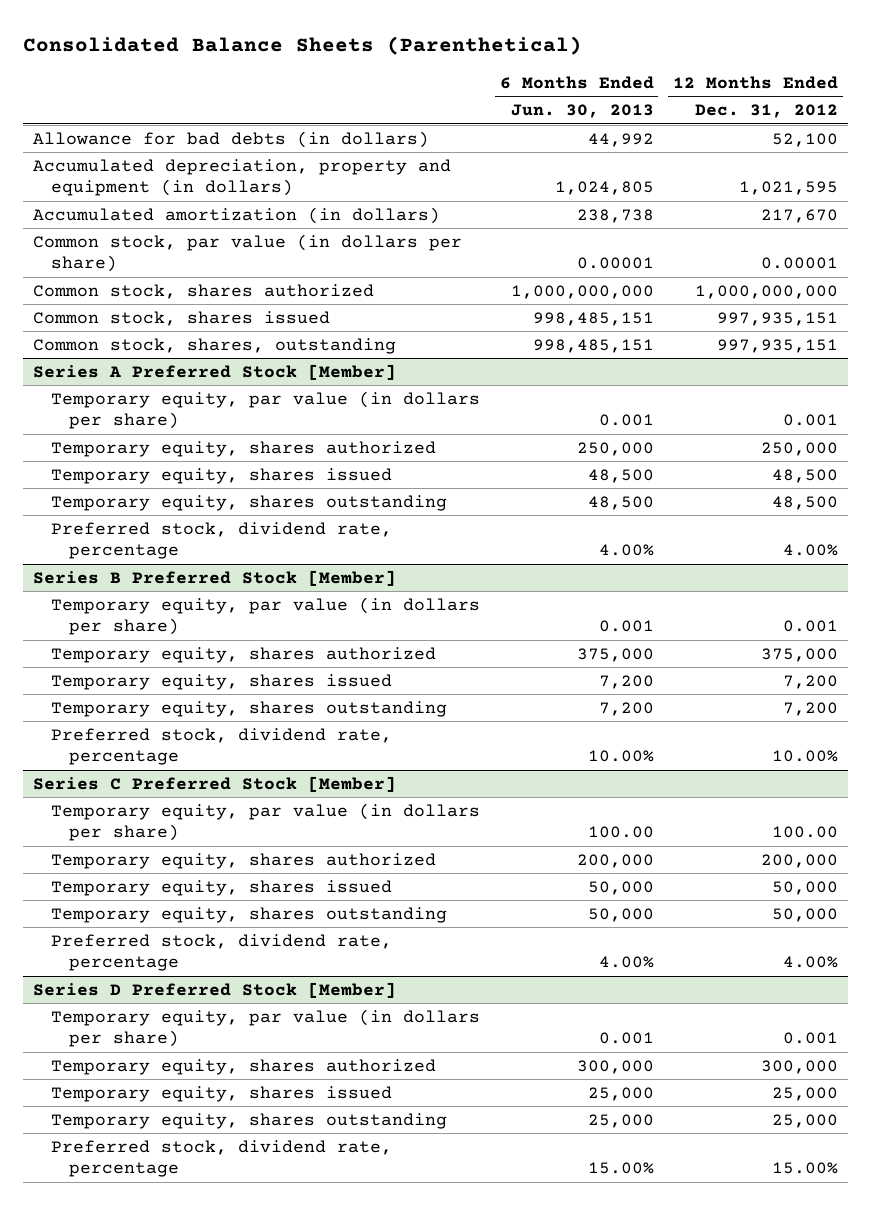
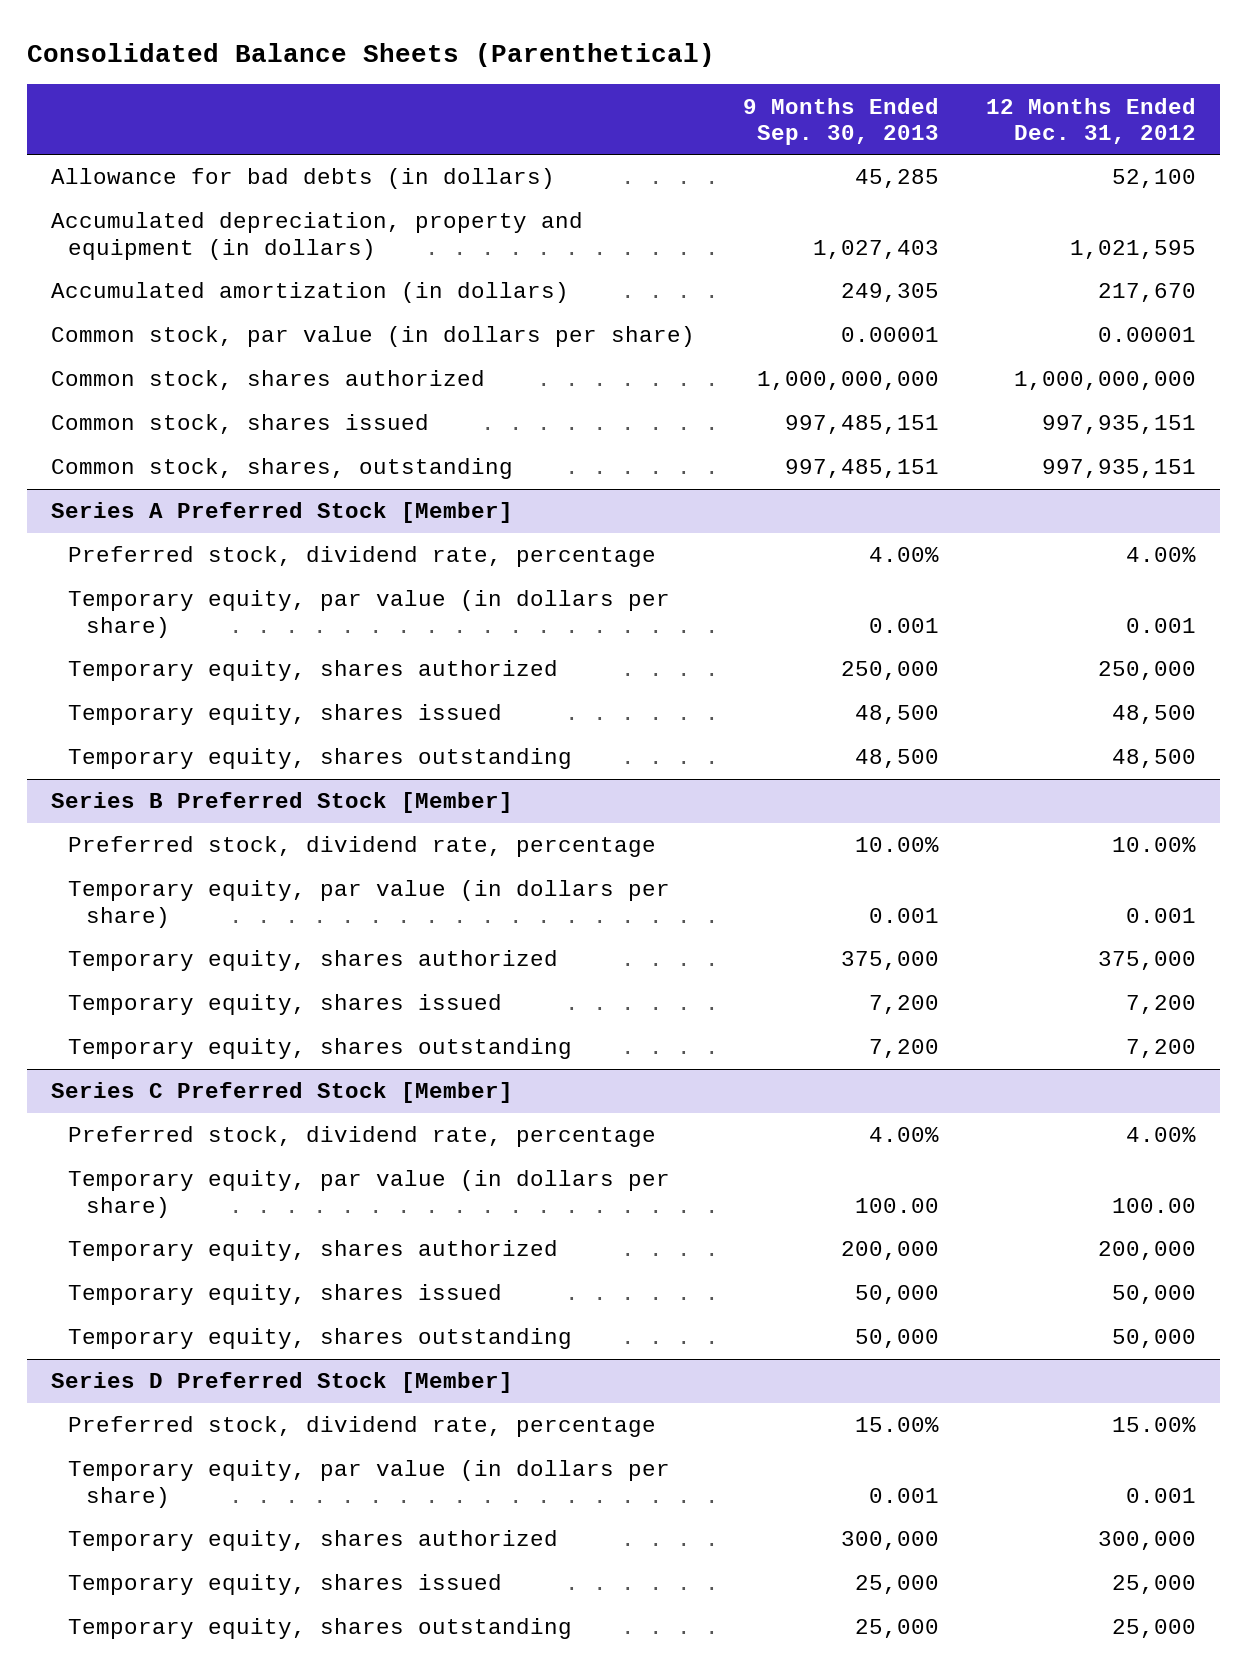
- | 6 Months Ended Jun. 30, 2013 | 12 Months Ended Dec. 31, 2012
+ | 9 Months Ended Sep. 30, 2013 | 12 Months Ended Dec. 31, 2012
@ Series A Preferred Stock [Member]
moved up: Preferred stock, dividend rate, percentage | 4.00% | 4.00%
@ Series B Preferred Stock [Member]
moved up: Preferred stock, dividend rate, percentage | 10.00% | 10.00%
@ Series C Preferred Stock [Member]
moved up: Preferred stock, dividend rate, percentage | 4.00% | 4.00%
@ Series D Preferred Stock [Member]
moved up: Preferred stock, dividend rate, percentage | 15.00% | 15.00%

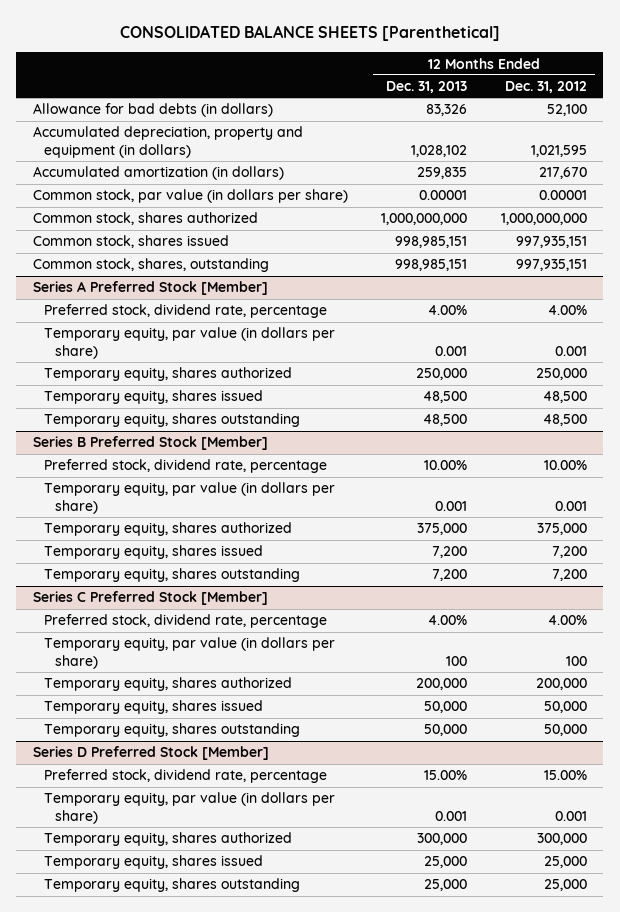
- Consolidated Balance Sheets (Parenthetical)
+ CONSOLIDATED BALANCE SHEETS [Parenthetical]
- | 9 Months Ended Sep. 30, 2013 | 12 Months Ended Dec. 31, 2012
+ | 12 Months Ended Dec. 31, 2013 | 12 Months Ended Dec. 31, 2012
@ Series C Preferred Stock [Member]
- Temporary equity, par value (in dollars per share) | 100.00 | 100.00
+ Temporary equity, par value (in dollars per share) | 100 | 100

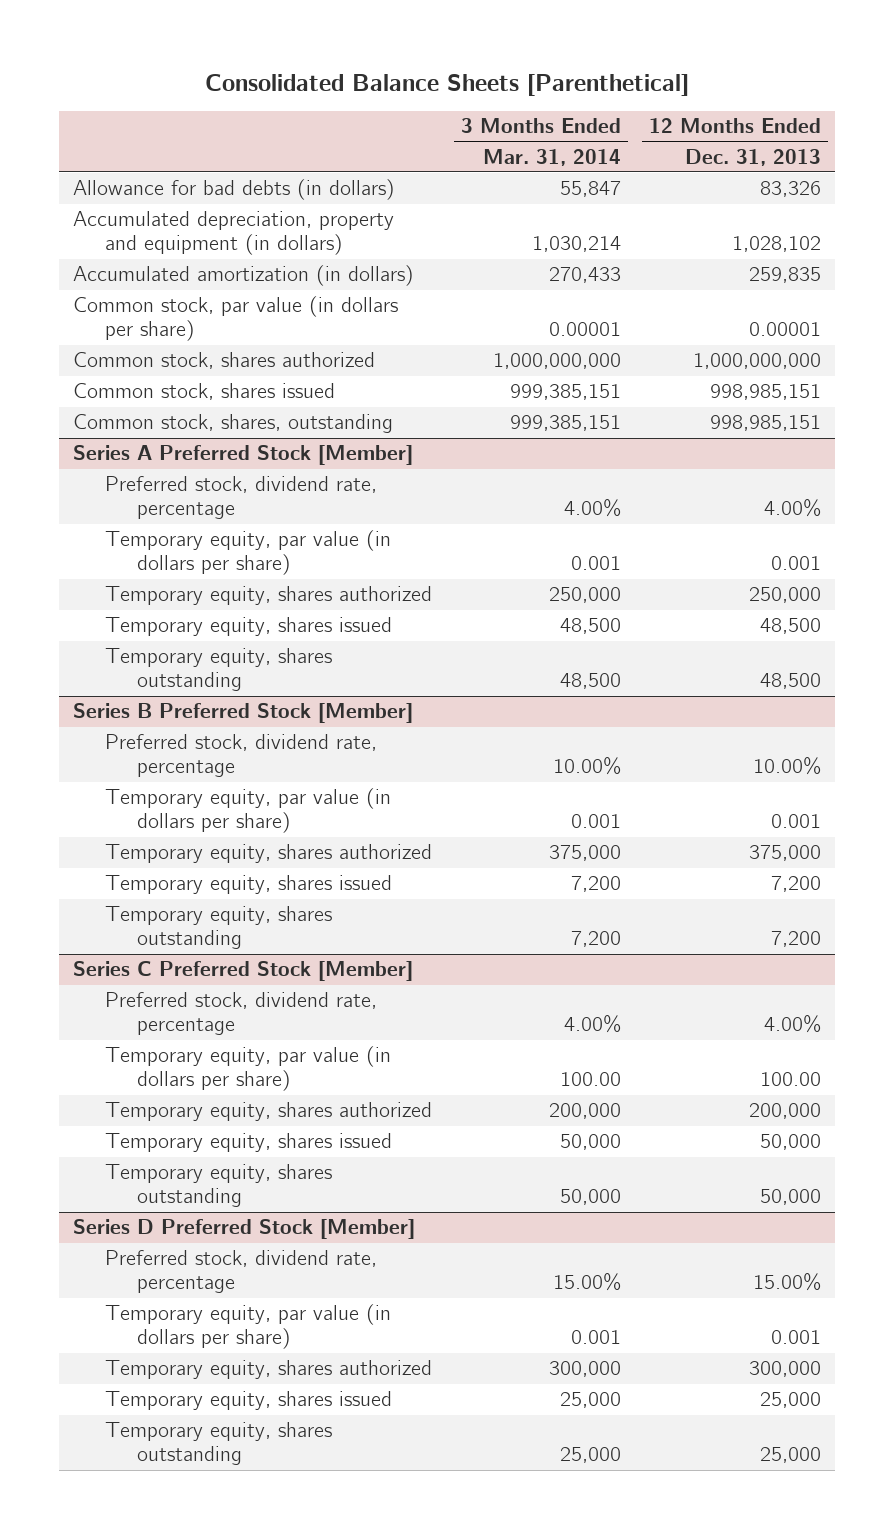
- CONSOLIDATED BALANCE SHEETS [Parenthetical]
+ Consolidated Balance Sheets [Parenthetical]
- | 12 Months Ended Dec. 31, 2013 | 12 Months Ended Dec. 31, 2012
+ | 3 Months Ended Mar. 31, 2014 | 12 Months Ended Dec. 31, 2013
@ Series C Preferred Stock [Member]
- Temporary equity, par value (in dollars per share) | 100 | 100
+ Temporary equity, par value (in dollars per share) | 100.00 | 100.00

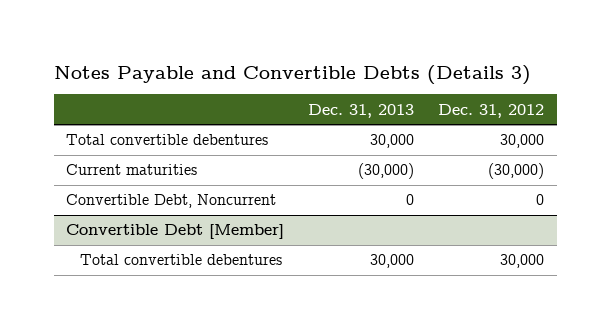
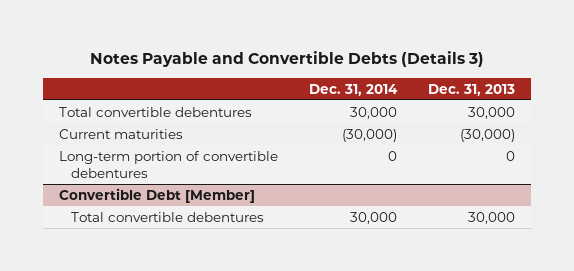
- | Dec. 31, 2013 | Dec. 31, 2012
+ | Dec. 31, 2014 | Dec. 31, 2013
- Convertible Debt, Noncurrent | 0 | 0
+ Long-term portion of convertible debentures | 0 | 0

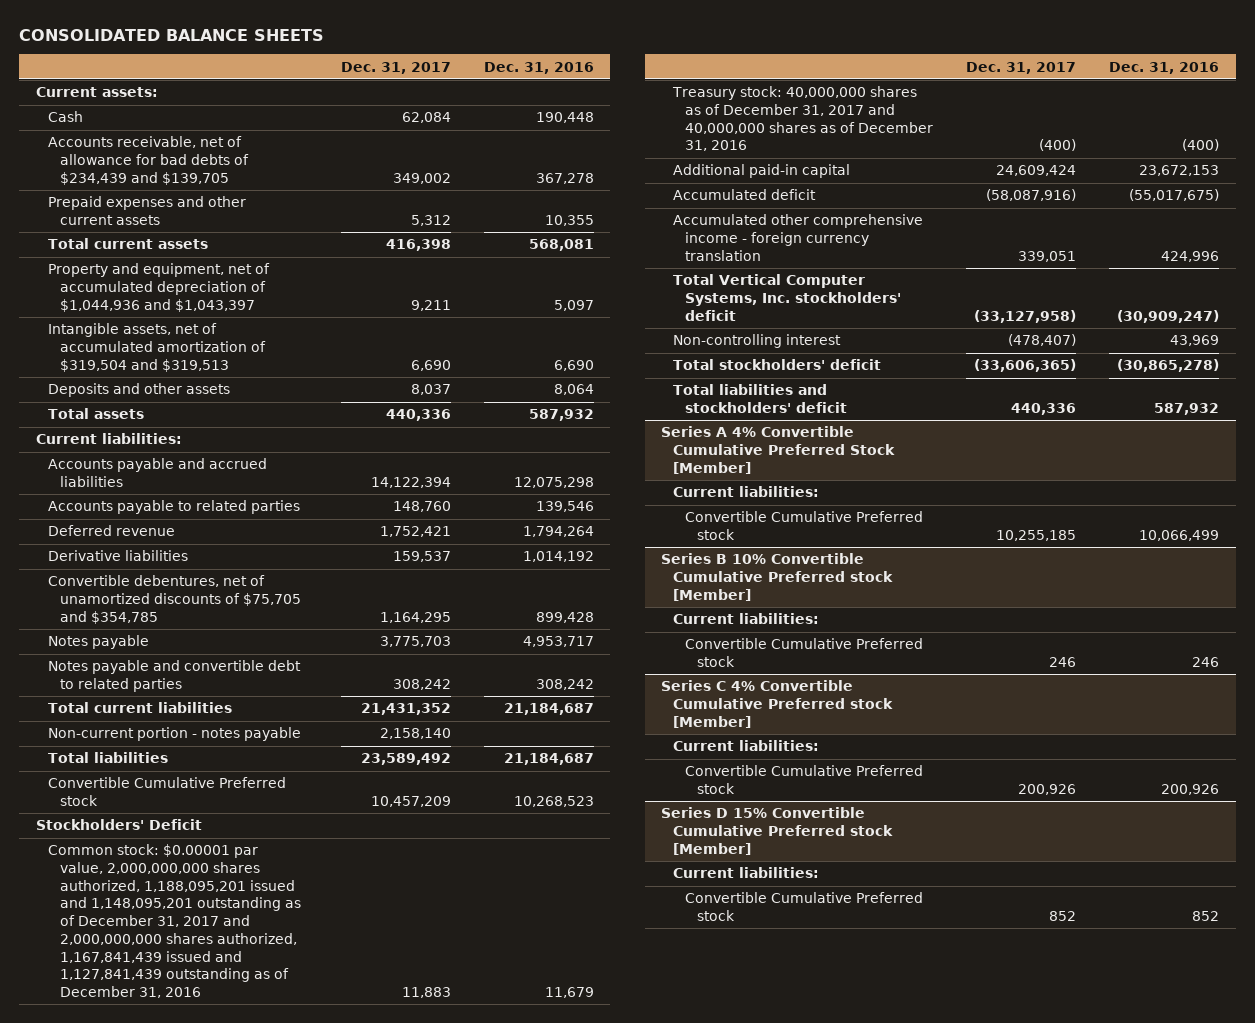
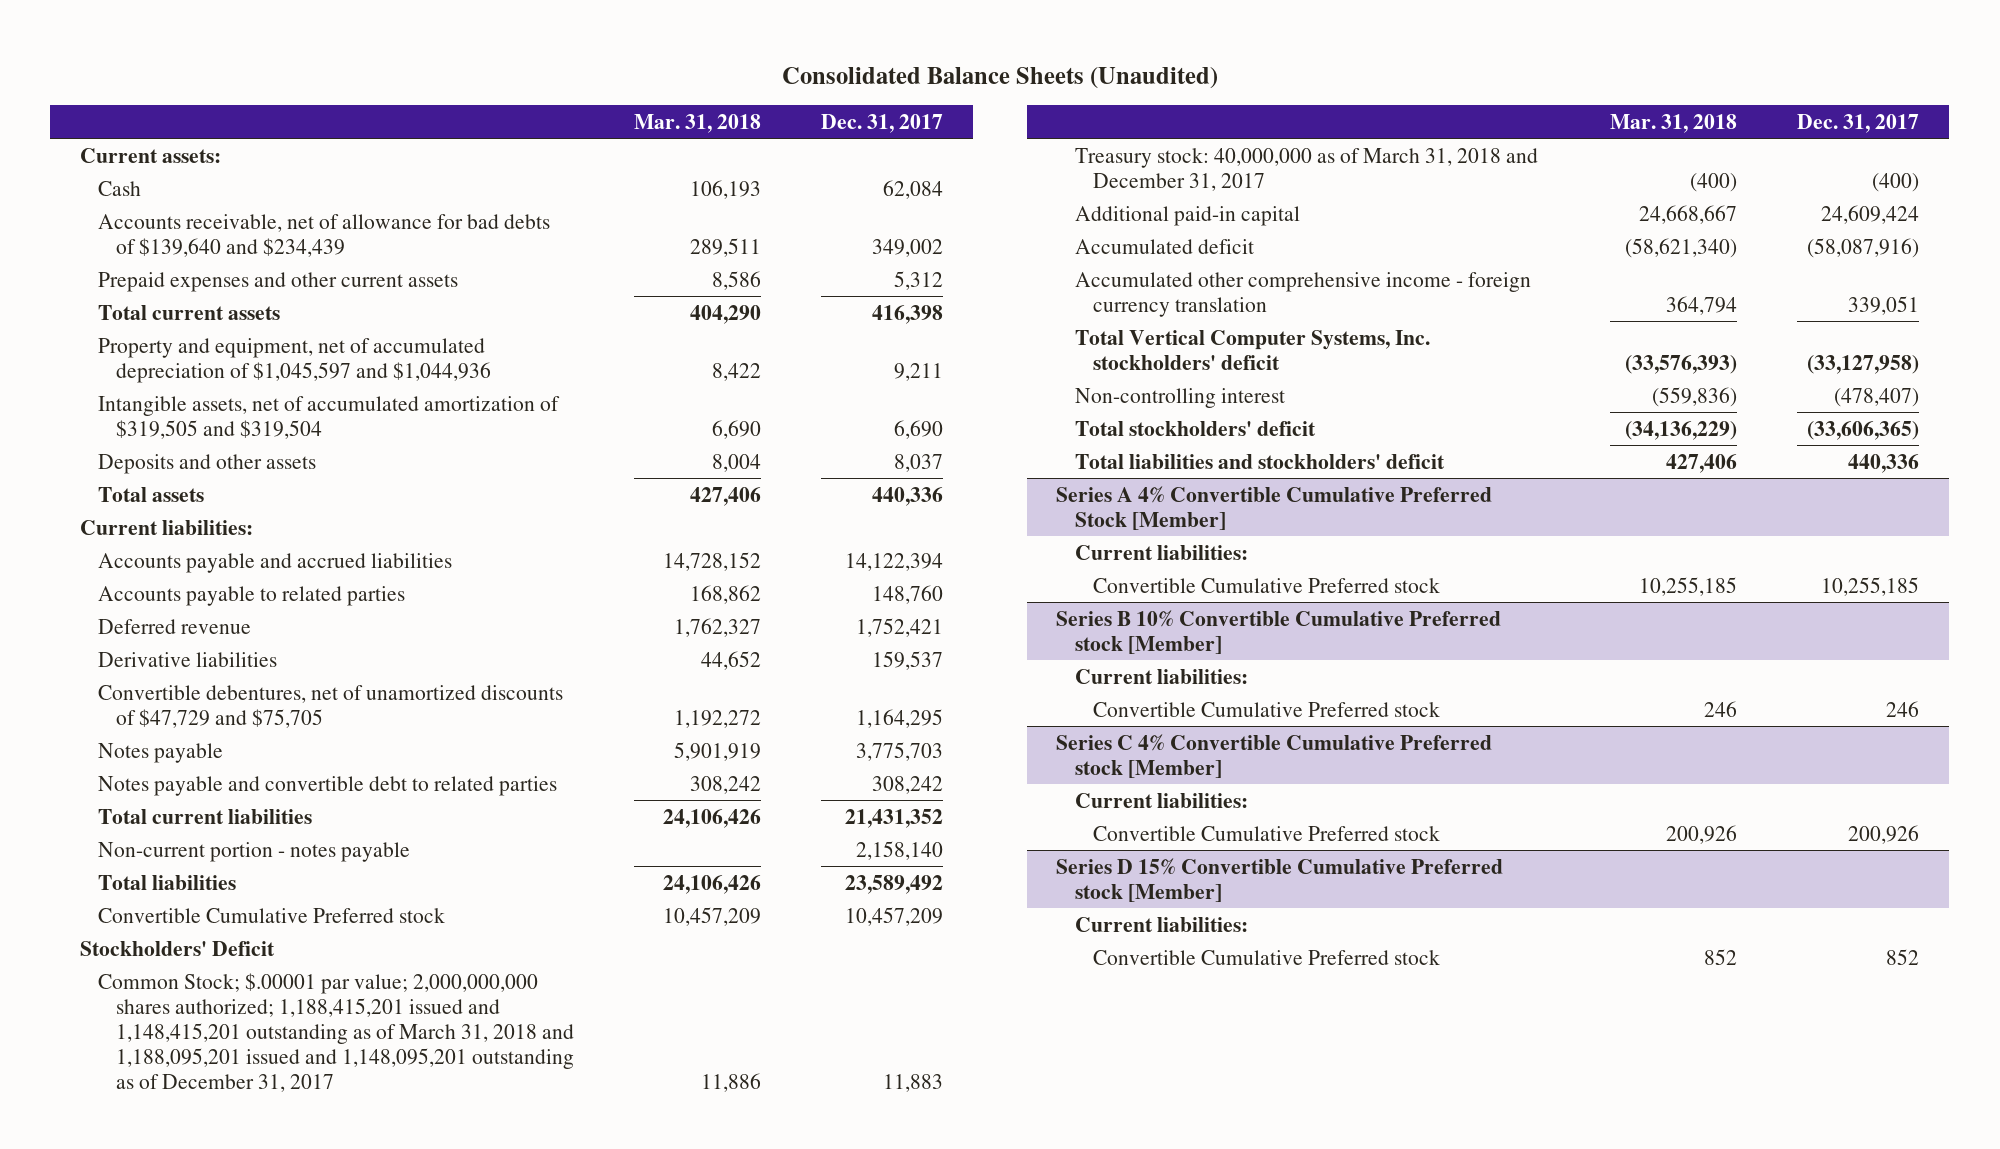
- CONSOLIDATED BALANCE SHEETS
+ Consolidated Balance Sheets (Unaudited)
- | Dec. 31, 2017 | Dec. 31, 2016
+ | Mar. 31, 2018 | Dec. 31, 2017
- Accounts receivable, net of allowance for bad debts of $234,439 and $139,705 | 349,002 | 367,278
+ Accounts receivable, net of allowance for bad debts of $139,640 and $234,439 | 289,511 | 349,002
- Property and equipment, net of accumulated depreciation of $1,044,936 and $1,043,397 | 9,211 | 5,097
- Intangible assets, net of accumulated amortization of $319,504 and $319,513 | 6,690 | 6,690
+ Property and equipment, net of accumulated depreciation of $1,045,597 and $1,044,936 | 8,422 | 9,211
+ Intangible assets, net of accumulated amortization of $319,505 and $319,504 | 6,690 | 6,690
- Convertible debentures, net of unamortized discounts of $75,705 and $354,785 | 1,164,295 | 899,428
+ Convertible debentures, net of unamortized discounts of $47,729 and $75,705 | 1,192,272 | 1,164,295
- Common stock: $0.00001 par value, 2,000,000,000 shares authorized, 1,188,095,201 issued and 1,148,095,201 outstanding as of December 31, 2017 and 2,000,000,000 shares authorized, 1,167,841,439 issued and 1,127,841,439 outstanding as of December 31, 2016 | 11,883 | 11,679
- Treasury stock: 40,000,000 shares as of December 31, 2017 and 40,000,000 shares as of December 31, 2016 | (400) | (400)
+ Common Stock; $.00001 par value; 2,000,000,000 shares authorized; 1,188,415,201 issued and 1,148,415,201 outstanding as of March 31, 2018 and 1,188,095,201 issued and 1,148,095,201 outstanding as of December 31, 2017 | 11,886 | 11,883
+ Treasury stock: 40,000,000 as of March 31, 2018 and December 31, 2017 | (400) | (400)

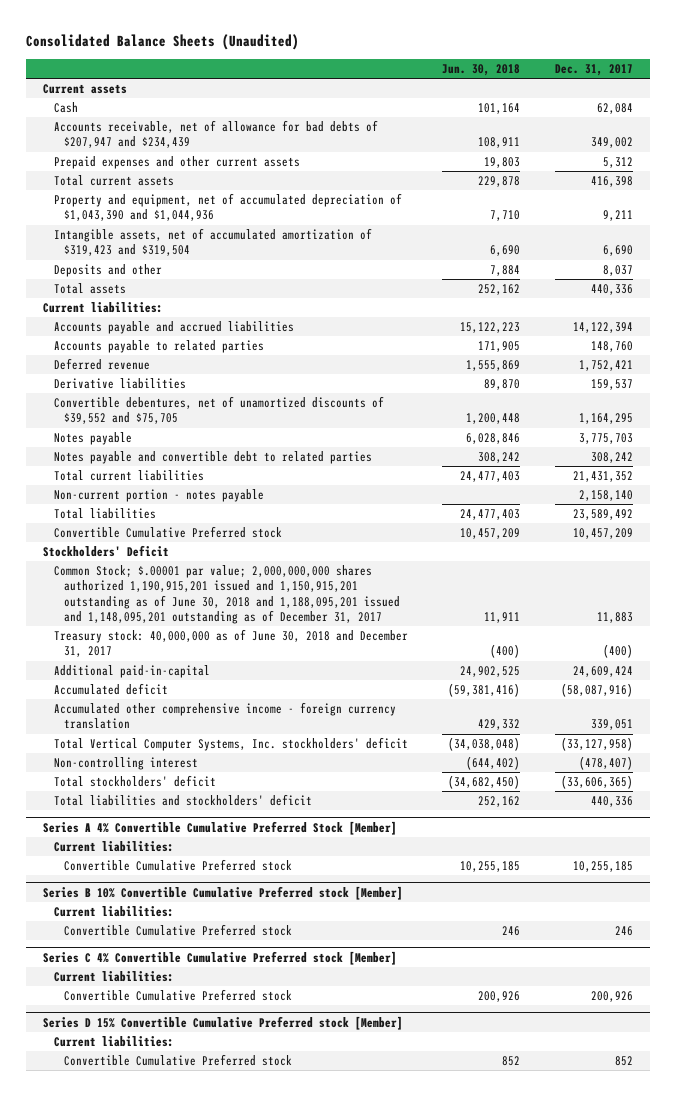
- | Mar. 31, 2018 | Dec. 31, 2017
+ | Jun. 30, 2018 | Dec. 31, 2017
- Current assets:
+ Current assets
- Accounts receivable, net of allowance for bad debts of $139,640 and $234,439 | 289,511 | 349,002
+ Accounts receivable, net of allowance for bad debts of $207,947 and $234,439 | 108,911 | 349,002
- Property and equipment, net of accumulated depreciation of $1,045,597 and $1,044,936 | 8,422 | 9,211
- Intangible assets, net of accumulated amortization of $319,505 and $319,504 | 6,690 | 6,690
- Deposits and other assets | 8,004 | 8,037
+ Property and equipment, net of accumulated depreciation of $1,043,390 and $1,044,936 | 7,710 | 9,211
+ Intangible assets, net of accumulated amortization of $319,423 and $319,504 | 6,690 | 6,690
+ Deposits and other | 7,884 | 8,037
- Convertible debentures, net of unamortized discounts of $47,729 and $75,705 | 1,192,272 | 1,164,295
+ Convertible debentures, net of unamortized discounts of $39,552 and $75,705 | 1,200,448 | 1,164,295
- Common Stock; $.00001 par value; 2,000,000,000 shares authorized; 1,188,415,201 issued and 1,148,415,201 outstanding as of March 31, 2018 and 1,188,095,201 issued and 1,148,095,201 outstanding as of December 31, 2017 | 11,886 | 11,883
- Treasury stock: 40,000,000 as of March 31, 2018 and December 31, 2017 | (400) | (400)
- Additional paid-in capital | 24,668,667 | 24,609,424
+ Common Stock; $.00001 par value; 2,000,000,000 shares authorized 1,190,915,201 issued and 1,150,915,201 outstanding as of June 30, 2018 and 1,188,095,201 issued and 1,148,095,201 outstanding as of December 31, 2017 | 11,911 | 11,883
+ Treasury stock: 40,000,000 as of June 30, 2018 and December 31, 2017 | (400) | (400)
+ Additional paid-in-capital | 24,902,525 | 24,609,424

